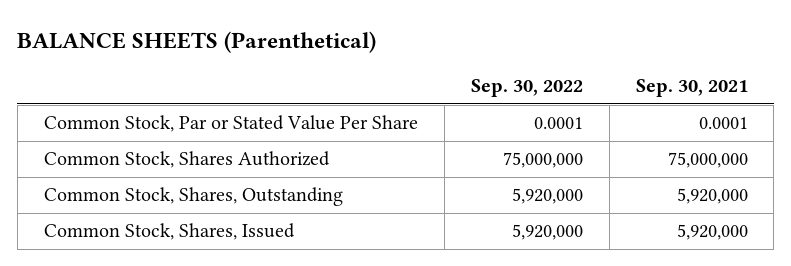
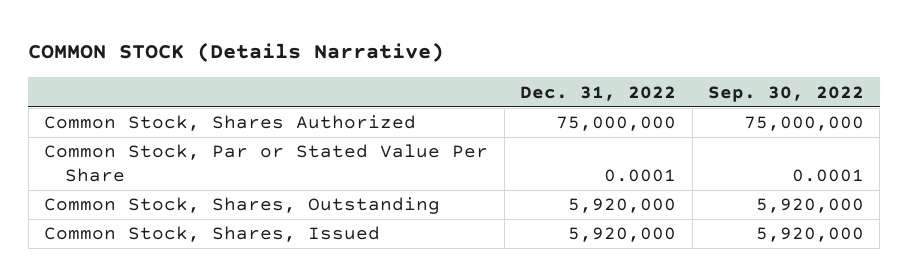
- BALANCE SHEETS (Parenthetical)
+ COMMON STOCK (Details Narrative)
- | Sep. 30, 2022 | Sep. 30, 2021
+ | Dec. 31, 2022 | Sep. 30, 2022
moved down: Common Stock, Par or Stated Value Per Share | 0.0001 | 0.0001

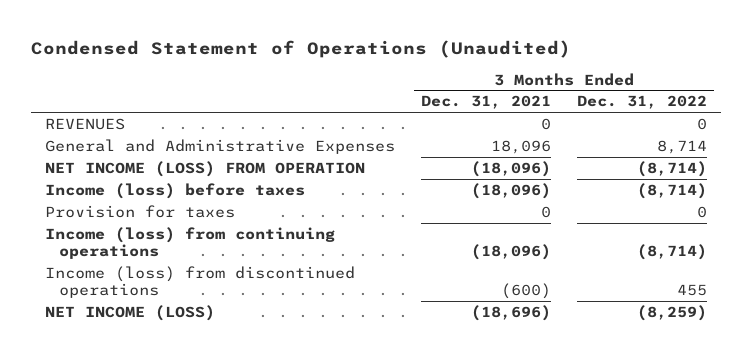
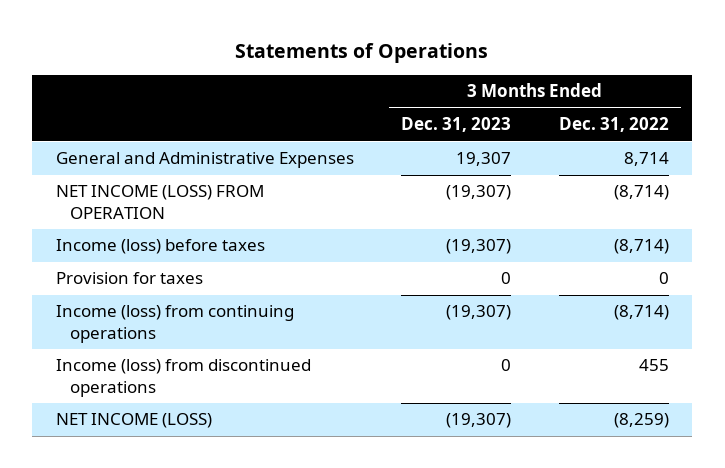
- Condensed Statement of Operations (Unaudited)
+ Statements of Operations
- | 3 Months Ended Dec. 31, 2021 | 3 Months Ended Dec. 31, 2022
+ | 3 Months Ended Dec. 31, 2023 | 3 Months Ended Dec. 31, 2022
- REVENUES | 0 | 0

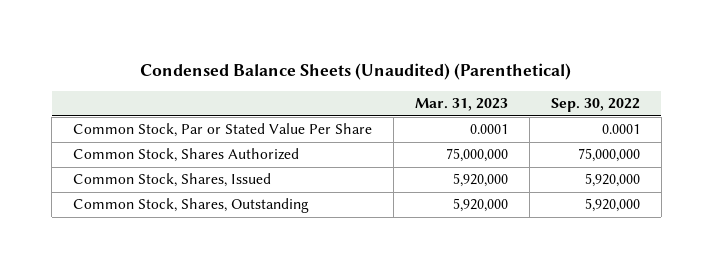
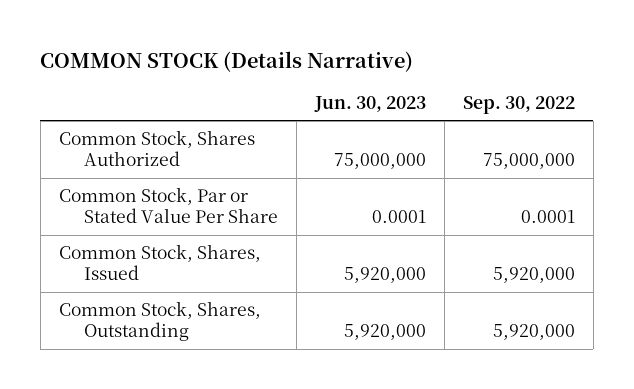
- Condensed Balance Sheets (Unaudited) (Parenthetical)
+ COMMON STOCK (Details Narrative)
- | Mar. 31, 2023 | Sep. 30, 2022
+ | Jun. 30, 2023 | Sep. 30, 2022
moved down: Common Stock, Par or Stated Value Per Share | 0.0001 | 0.0001

